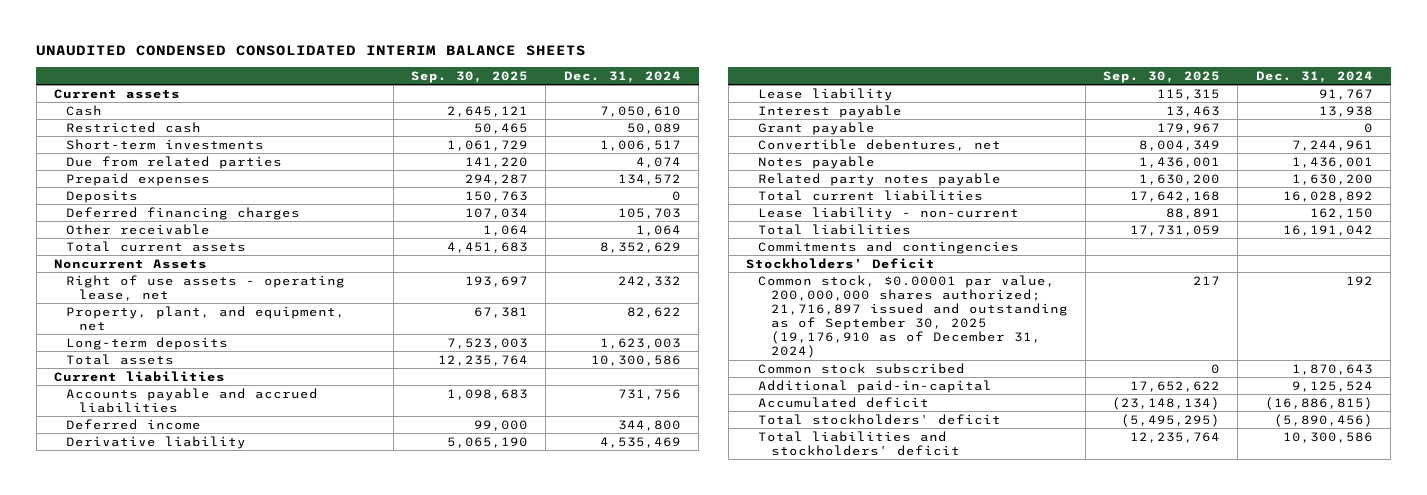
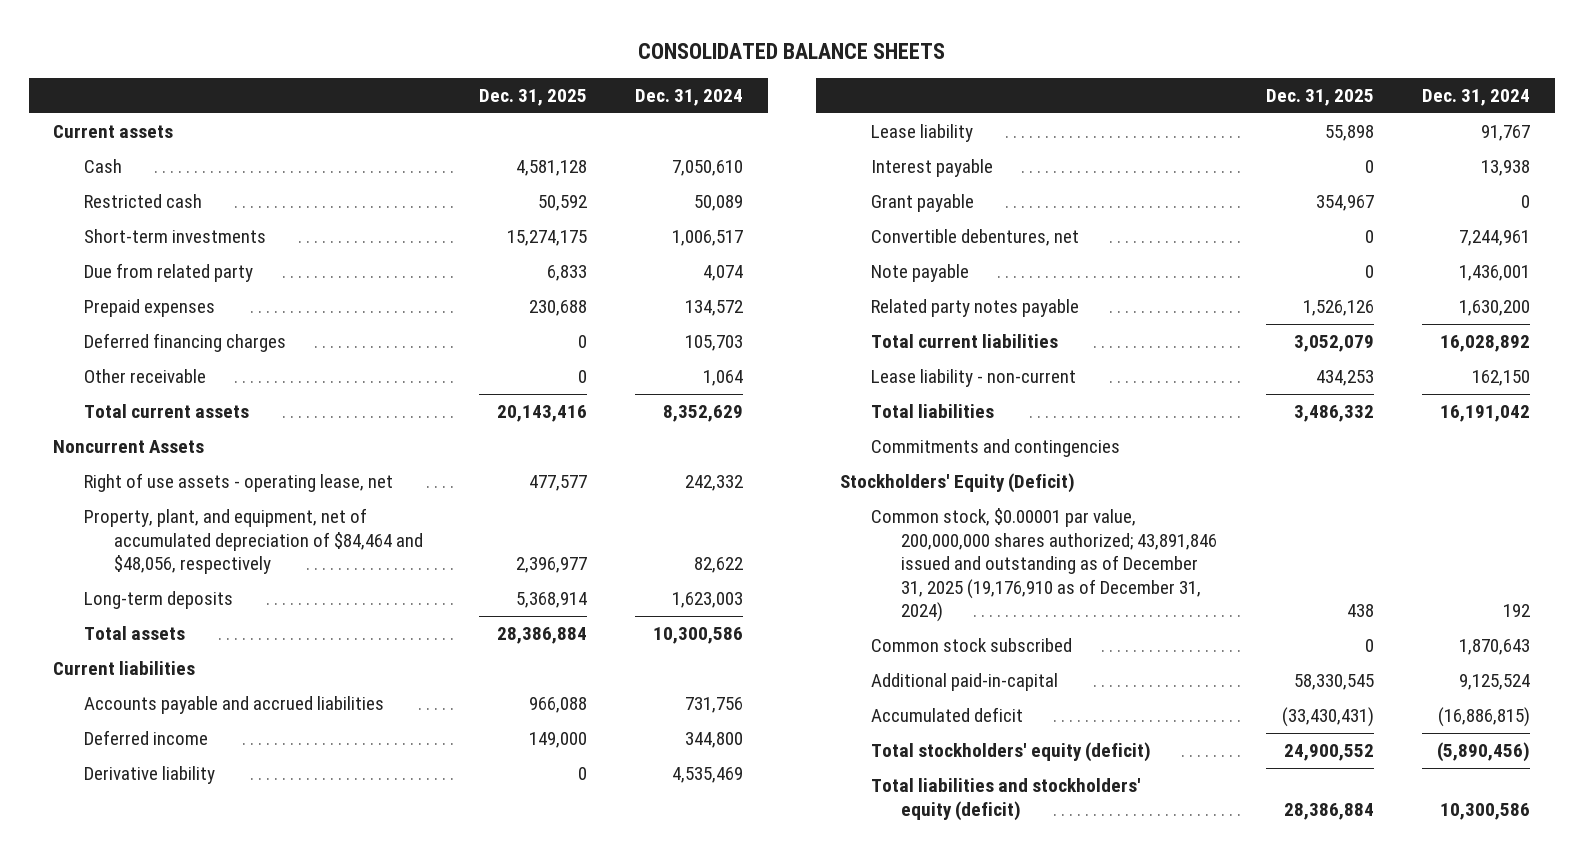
- UNAUDITED CONDENSED CONSOLIDATED INTERIM BALANCE SHEETS
+ CONSOLIDATED BALANCE SHEETS
- | Sep. 30, 2025 | Dec. 31, 2024
+ | Dec. 31, 2025 | Dec. 31, 2024
- Due from related parties | 141,220 | 4,074
+ Due from related party | 6,833 | 4,074
- Deposits | 150,763 | 0
- Property, plant, and equipment, net | 67,381 | 82,622
+ Property, plant, and equipment, net of accumulated depreciation of $84,464 and $48,056, respectively | 2,396,977 | 82,622
- Notes payable | 1,436,001 | 1,436,001
+ Note payable | 0 | 1,436,001
- Stockholders' Deficit
- Common stock, $0.00001 par value, 200,000,000 shares authorized; 21,716,897 issued and outstanding as of September 30, 2025 (19,176,910 as of December 31, 2024) | 217 | 192
+ Stockholders' Equity (Deficit)
+ Common stock, $0.00001 par value, 200,000,000 shares authorized; 43,891,846 issued and outstanding as of December 31, 2025 (19,176,910 as of December 31, 2024) | 438 | 192
- Total stockholders' deficit | (5,495,295) | (5,890,456)
- Total liabilities and stockholders' deficit | 12,235,764 | 10,300,586
+ Total stockholders' equity (deficit) | 24,900,552 | (5,890,456)
+ Total liabilities and stockholders' equity (deficit) | 28,386,884 | 10,300,586

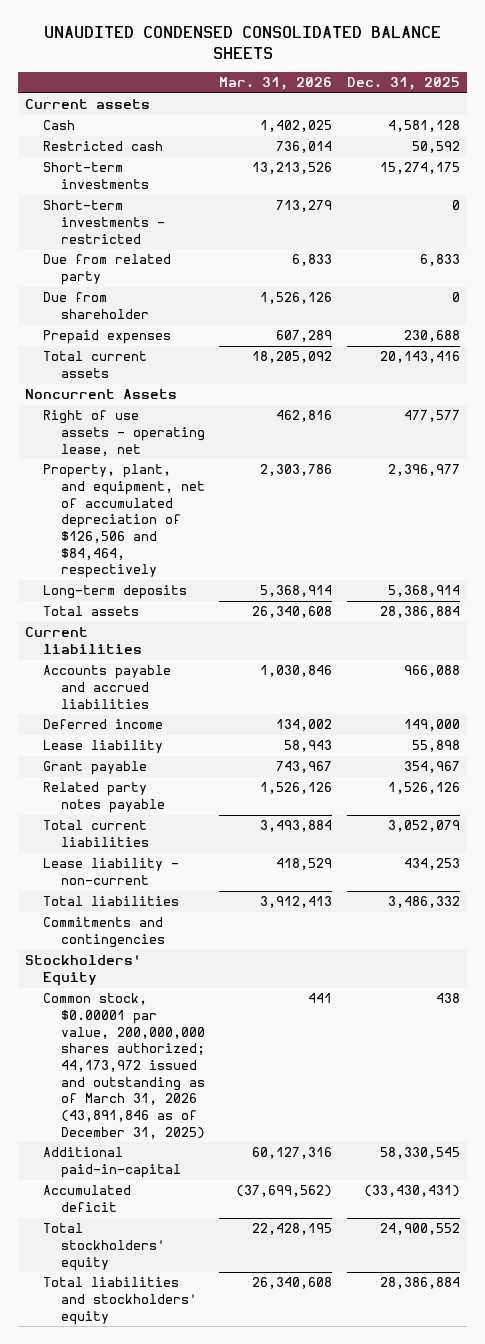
- CONSOLIDATED BALANCE SHEETS
+ UNAUDITED CONDENSED CONSOLIDATED BALANCE SHEETS
- | Dec. 31, 2025 | Dec. 31, 2024
+ | Mar. 31, 2026 | Dec. 31, 2025
+ Short-term investments - restricted | 713,279 | 0
+ Due from shareholder | 1,526,126 | 0
- Deferred financing charges | 0 | 105,703
- Other receivable | 0 | 1,064
- Property, plant, and equipment, net of accumulated depreciation of $84,464 and $48,056, respectively | 2,396,977 | 82,622
+ Property, plant, and equipment, net of accumulated depreciation of $126,506 and $84,464, respectively | 2,303,786 | 2,396,977
- Derivative liability | 0 | 4,535,469
- Interest payable | 0 | 13,938
- Convertible debentures, net | 0 | 7,244,961
- Note payable | 0 | 1,436,001
- Stockholders' Equity (Deficit)
- Common stock, $0.00001 par value, 200,000,000 shares authorized; 43,891,846 issued and outstanding as of December 31, 2025 (19,176,910 as of December 31, 2024) | 438 | 192
- Common stock subscribed | 0 | 1,870,643
+ Stockholders' Equity
+ Common stock, $0.00001 par value, 200,000,000 shares authorized; 44,173,972 issued and outstanding as of March 31, 2026 (43,891,846 as of December 31, 2025) | 441 | 438
- Total stockholders' equity (deficit) | 24,900,552 | (5,890,456)
- Total liabilities and stockholders' equity (deficit) | 28,386,884 | 10,300,586
+ Total stockholders' equity | 22,428,195 | 24,900,552
+ Total liabilities and stockholders' equity | 26,340,608 | 28,386,884

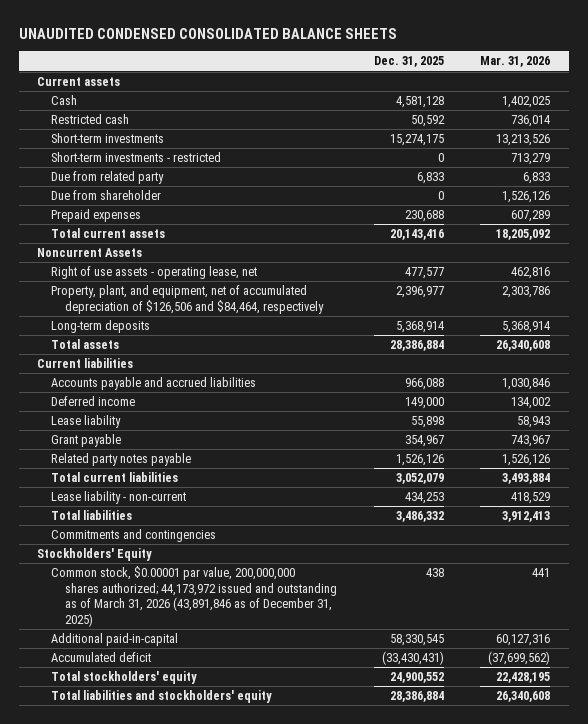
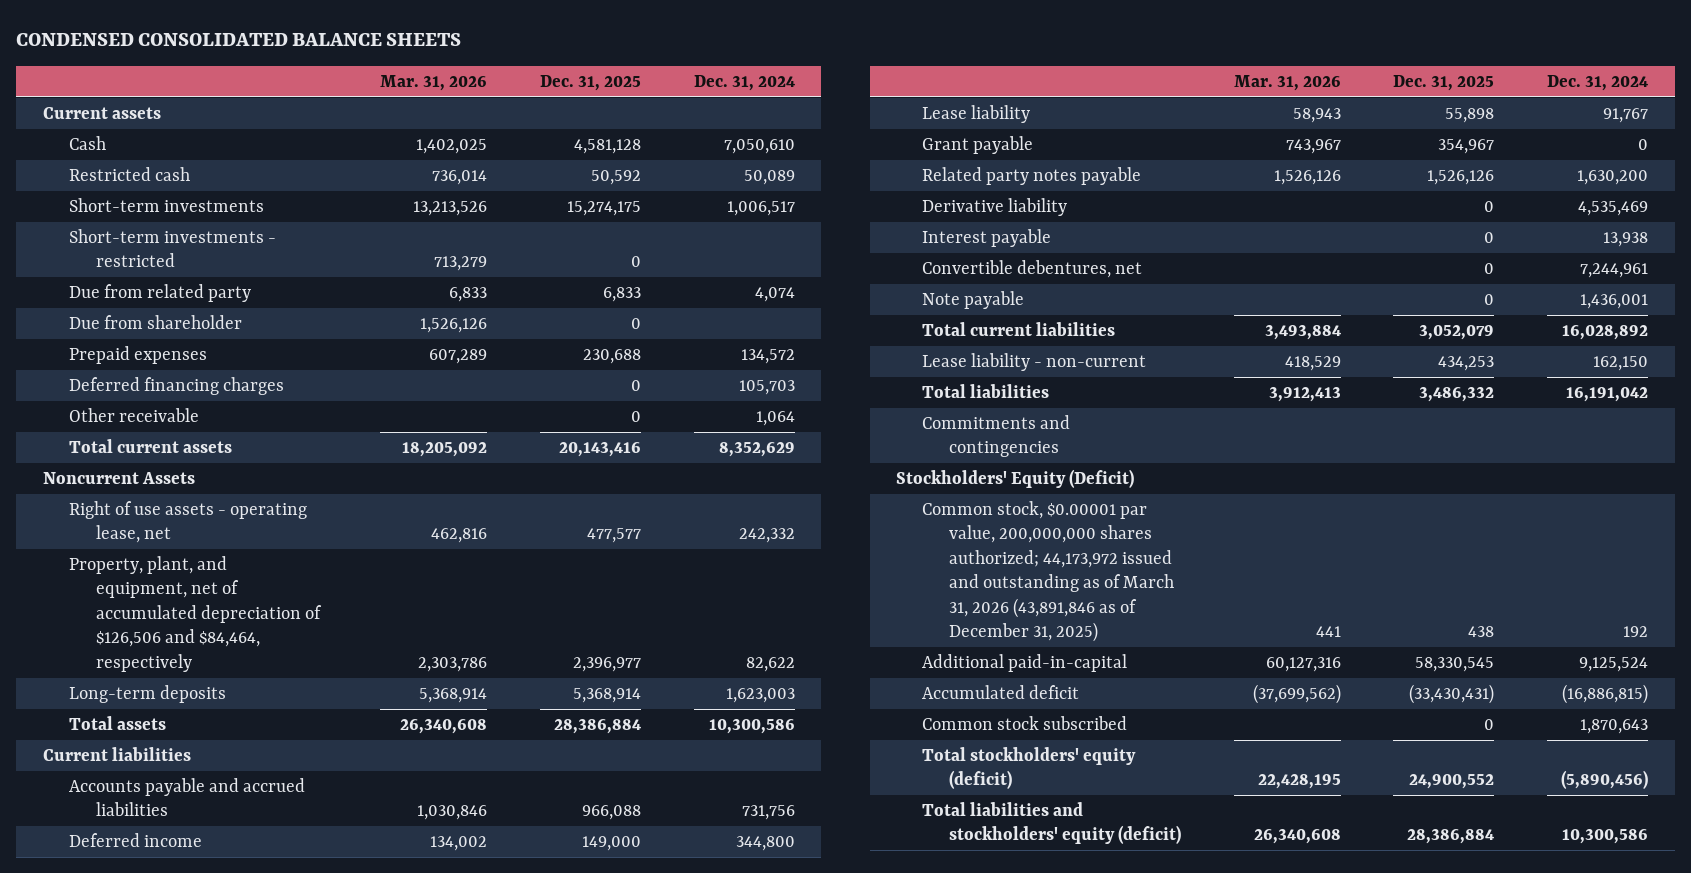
- UNAUDITED CONDENSED CONSOLIDATED BALANCE SHEETS
+ CONDENSED CONSOLIDATED BALANCE SHEETS
- | Dec. 31, 2025 | Mar. 31, 2026
+ | Mar. 31, 2026 | Dec. 31, 2025 | Dec. 31, 2024
+ Deferred financing charges | | 0 | 105,703
+ Other receivable | | 0 | 1,064
+ Derivative liability | | 0 | 4,535,469
+ Interest payable | | 0 | 13,938
+ Convertible debentures, net | | 0 | 7,244,961
+ Note payable | | 0 | 1,436,001
- Stockholders' Equity
+ Stockholders' Equity (Deficit)
- Total stockholders' equity | 24,900,552 | 22,428,195
- Total liabilities and stockholders' equity | 28,386,884 | 26,340,608
+ Common stock subscribed | | 0 | 1,870,643
+ Total stockholders' equity (deficit) | 22,428,195 | 24,900,552 | (5,890,456)
+ Total liabilities and stockholders' equity (deficit) | 26,340,608 | 28,386,884 | 10,300,586

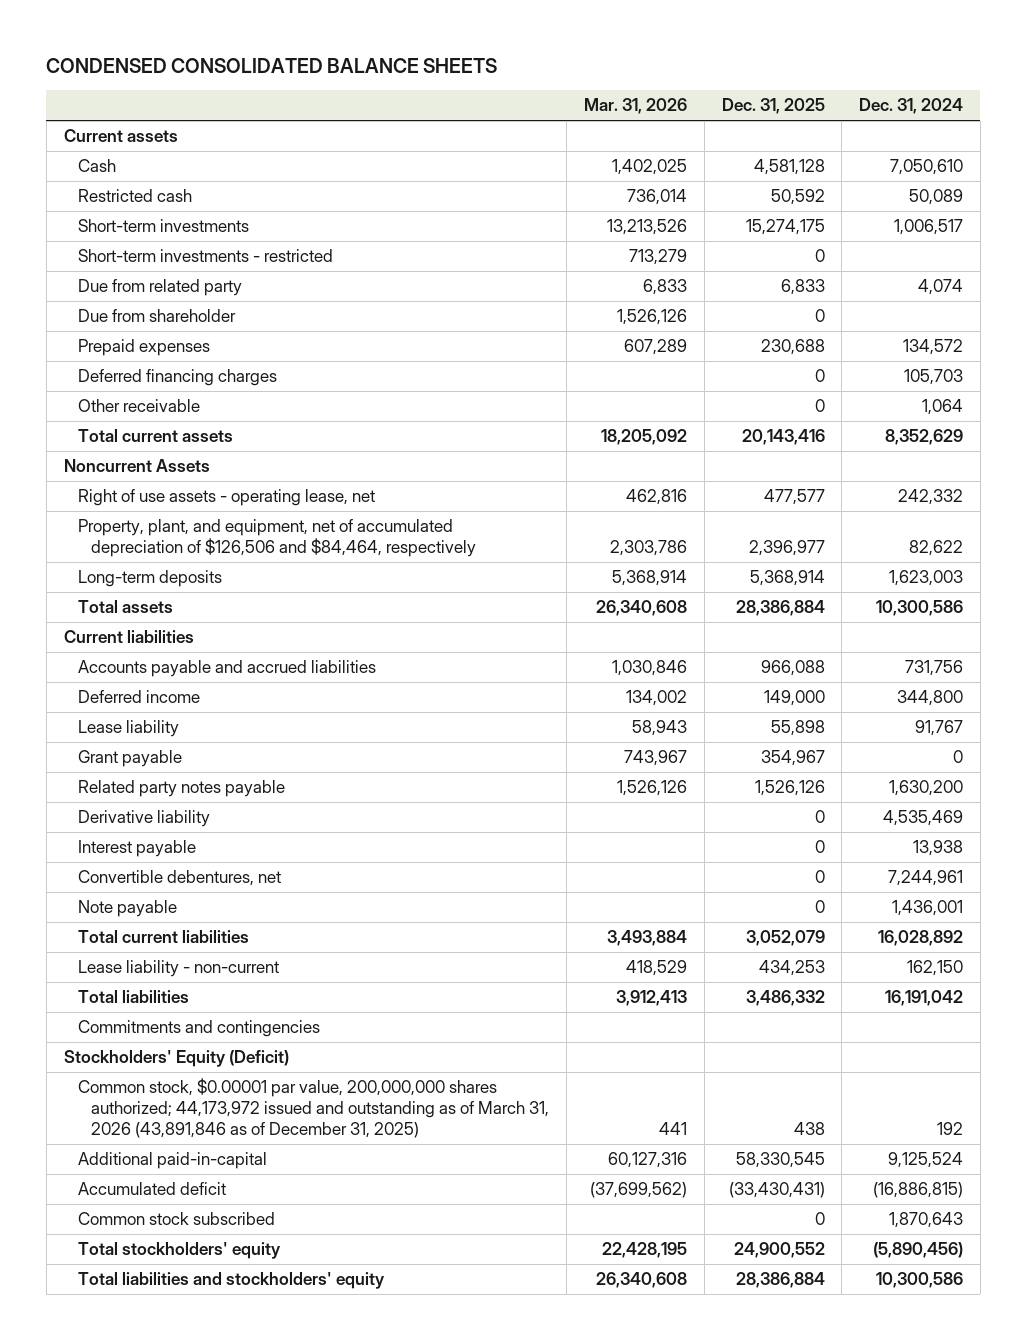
- Total stockholders' equity (deficit) | 22,428,195 | 24,900,552 | (5,890,456)
- Total liabilities and stockholders' equity (deficit) | 26,340,608 | 28,386,884 | 10,300,586
+ Total stockholders' equity | 22,428,195 | 24,900,552 | (5,890,456)
+ Total liabilities and stockholders' equity | 26,340,608 | 28,386,884 | 10,300,586

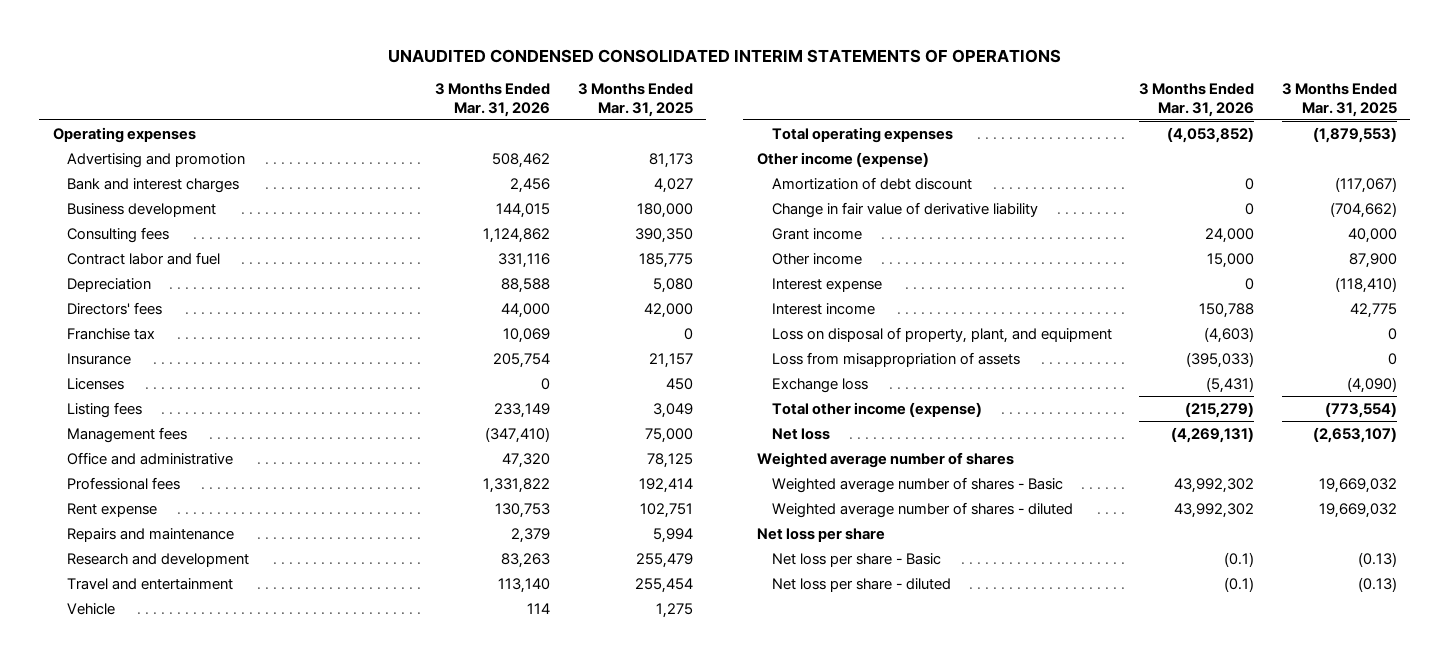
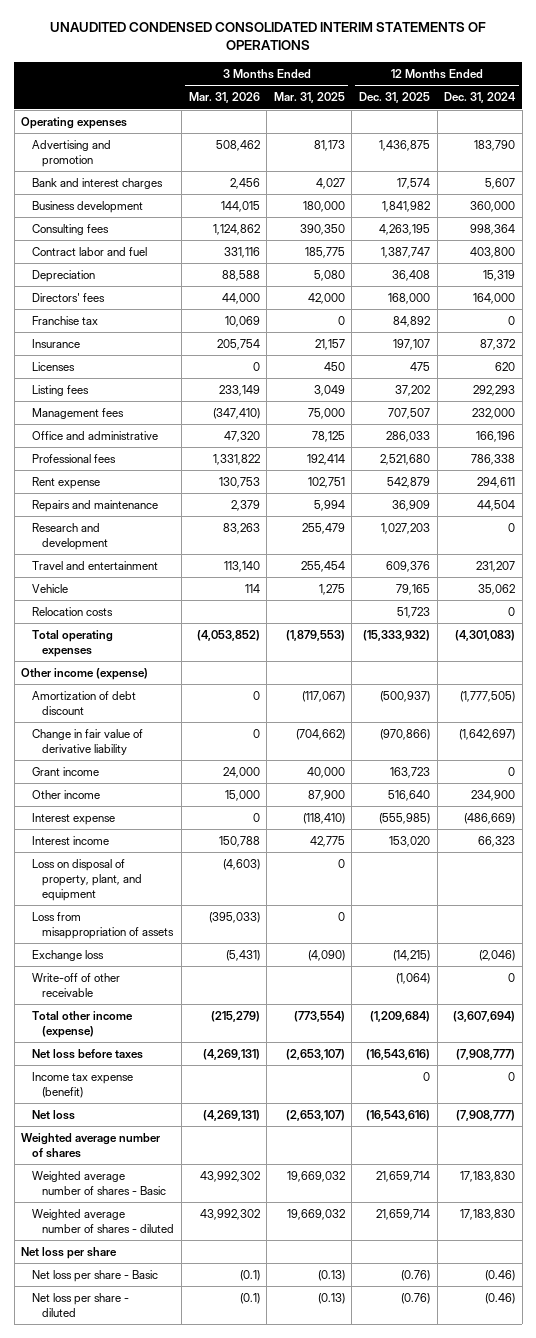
- | 3 Months Ended Mar. 31, 2026 | 3 Months Ended Mar. 31, 2025
+ | 3 Months Ended Mar. 31, 2026 | 3 Months Ended Mar. 31, 2025 | 12 Months Ended Dec. 31, 2025 | 12 Months Ended Dec. 31, 2024
+ Relocation costs | | | 51,723 | 0
+ Write-off of other receivable | | | (1,064) | 0
+ Net loss before taxes | (4,269,131) | (2,653,107) | (16,543,616) | (7,908,777)
+ Income tax expense (benefit) | | | 0 | 0

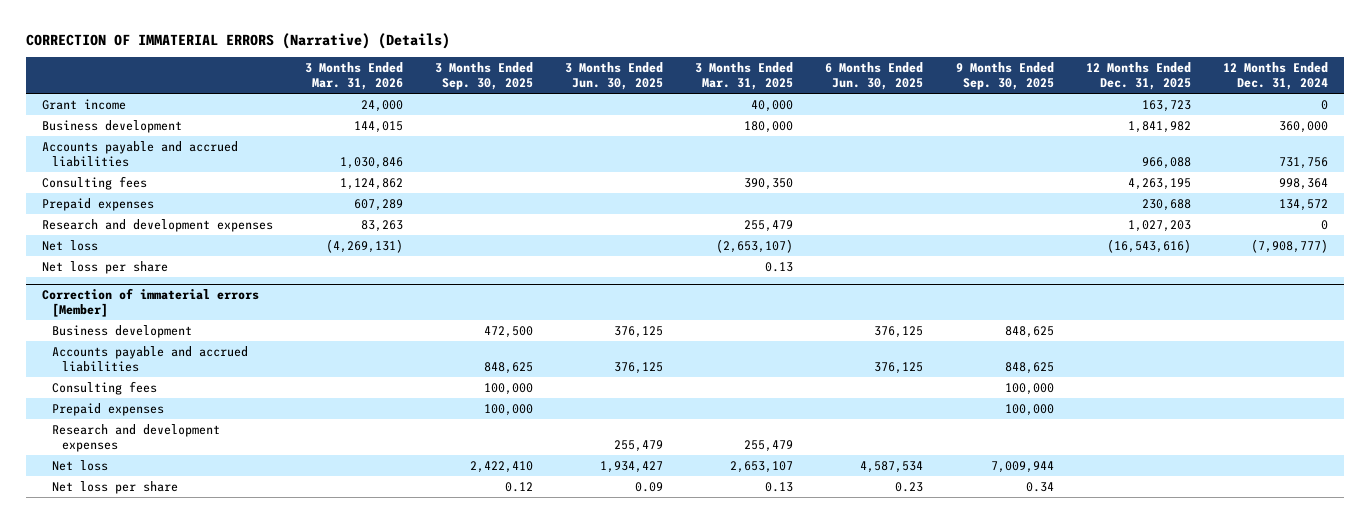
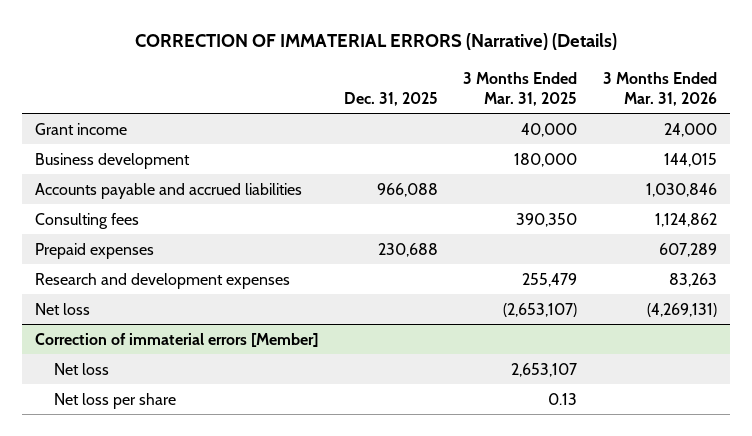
- | 3 Months Ended Mar. 31, 2026 | 3 Months Ended Sep. 30, 2025 | 3 Months Ended Jun. 30, 2025 | 3 Months Ended Mar. 31, 2025 | 6 Months Ended Jun. 30, 2025 | 9 Months Ended Sep. 30, 2025 | 12 Months Ended Dec. 31, 2025 | 12 Months Ended Dec. 31, 2024
+ | Dec. 31, 2025 | 3 Months Ended Mar. 31, 2025 | 3 Months Ended Mar. 31, 2026
- Net loss per share | | | | 0.13 | | | |
@ Correction of immaterial errors [Member]
- Business development | | 472,500 | 376,125 | | 376,125 | 848,625 | |
- Accounts payable and accrued liabilities | | 848,625 | 376,125 | | 376,125 | 848,625 | |
- Consulting fees | | 100,000 | | | | 100,000 | |
- Prepaid expenses | | 100,000 | | | | 100,000 | |
- Research and development expenses | | | 255,479 | 255,479 | | | |

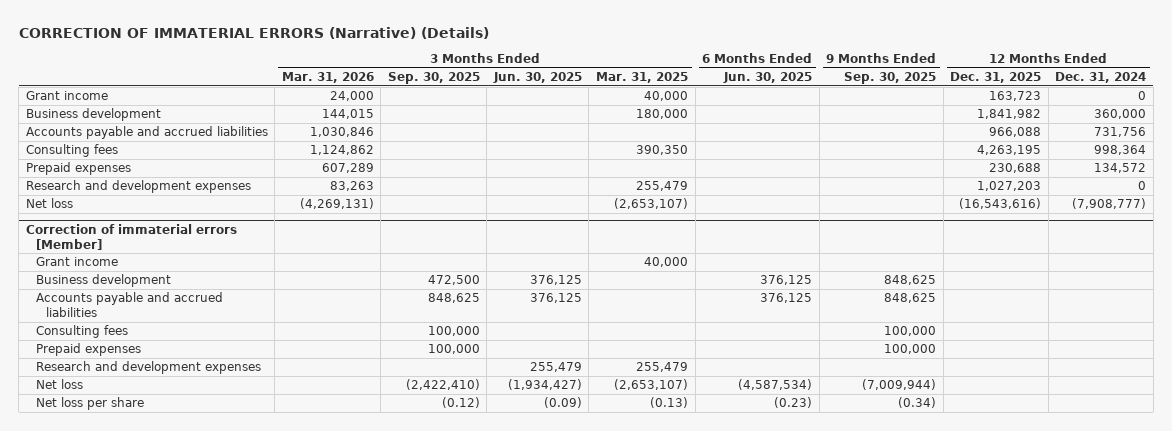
- | Dec. 31, 2025 | 3 Months Ended Mar. 31, 2025 | 3 Months Ended Mar. 31, 2026
+ | 3 Months Ended Mar. 31, 2026 | 3 Months Ended Sep. 30, 2025 | 3 Months Ended Jun. 30, 2025 | 3 Months Ended Mar. 31, 2025 | 6 Months Ended Jun. 30, 2025 | 9 Months Ended Sep. 30, 2025 | 12 Months Ended Dec. 31, 2025 | 12 Months Ended Dec. 31, 2024
@ Correction of immaterial errors [Member]
- Net loss | | 2,653,107 |
- Net loss per share | | 0.13 |
+ Grant income | | | | 40,000 | | | |
+ Business development | | 472,500 | 376,125 | | 376,125 | 848,625 | |
+ Accounts payable and accrued liabilities | | 848,625 | 376,125 | | 376,125 | 848,625 | |
+ Consulting fees | | 100,000 | | | | 100,000 | |
+ Prepaid expenses | | 100,000 | | | | 100,000 | |
+ Research and development expenses | | | 255,479 | 255,479 | | | |
+ Net loss | | (2,422,410) | (1,934,427) | (2,653,107) | (4,587,534) | (7,009,944) | |
+ Net loss per share | | (0.12) | (0.09) | (0.13) | (0.23) | (0.34) | |

